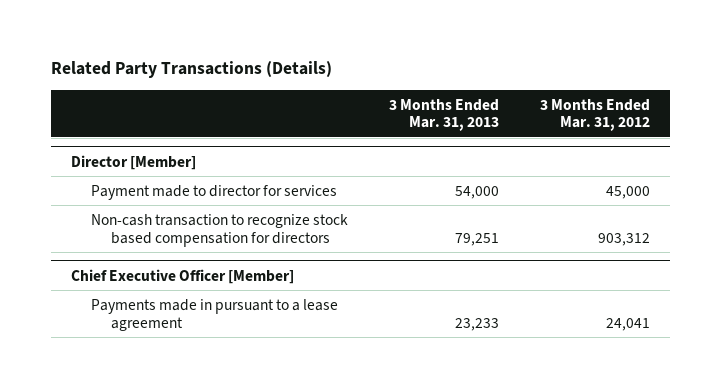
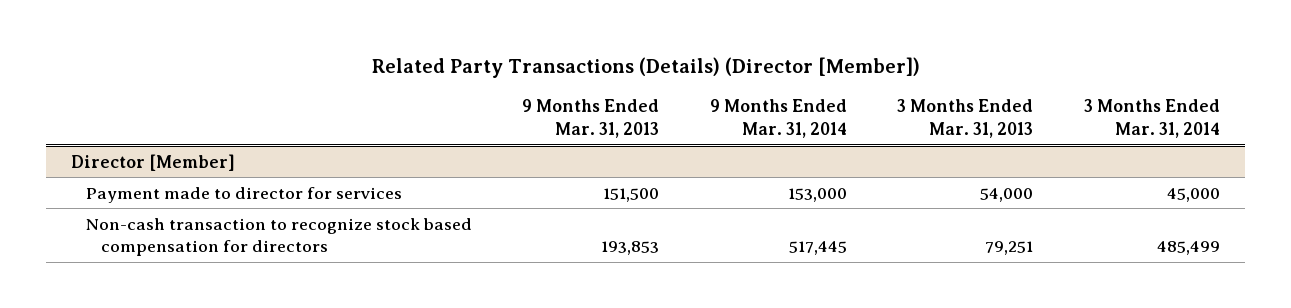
- Related Party Transactions (Details)
+ Related Party Transactions (Details) (Director [Member])
- | 3 Months Ended Mar. 31, 2013 | 3 Months Ended Mar. 31, 2012
+ | 9 Months Ended Mar. 31, 2013 | 9 Months Ended Mar. 31, 2014 | 3 Months Ended Mar. 31, 2013 | 3 Months Ended Mar. 31, 2014
- Chief Executive Officer [Member]
- Payments made in pursuant to a lease agreement | 23,233 | 24,041

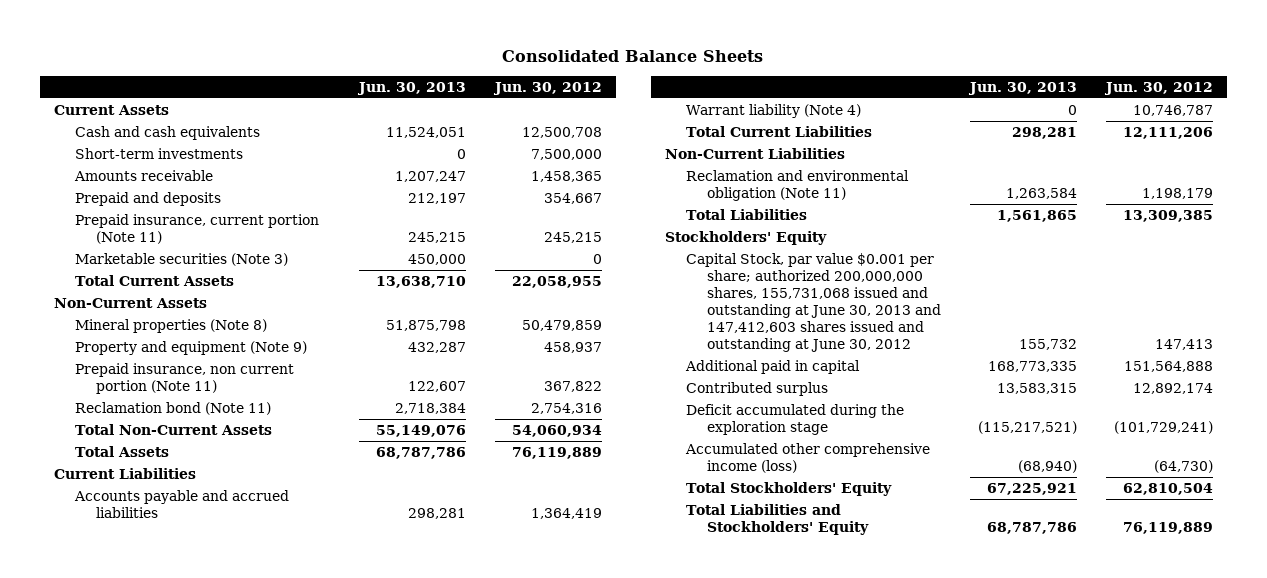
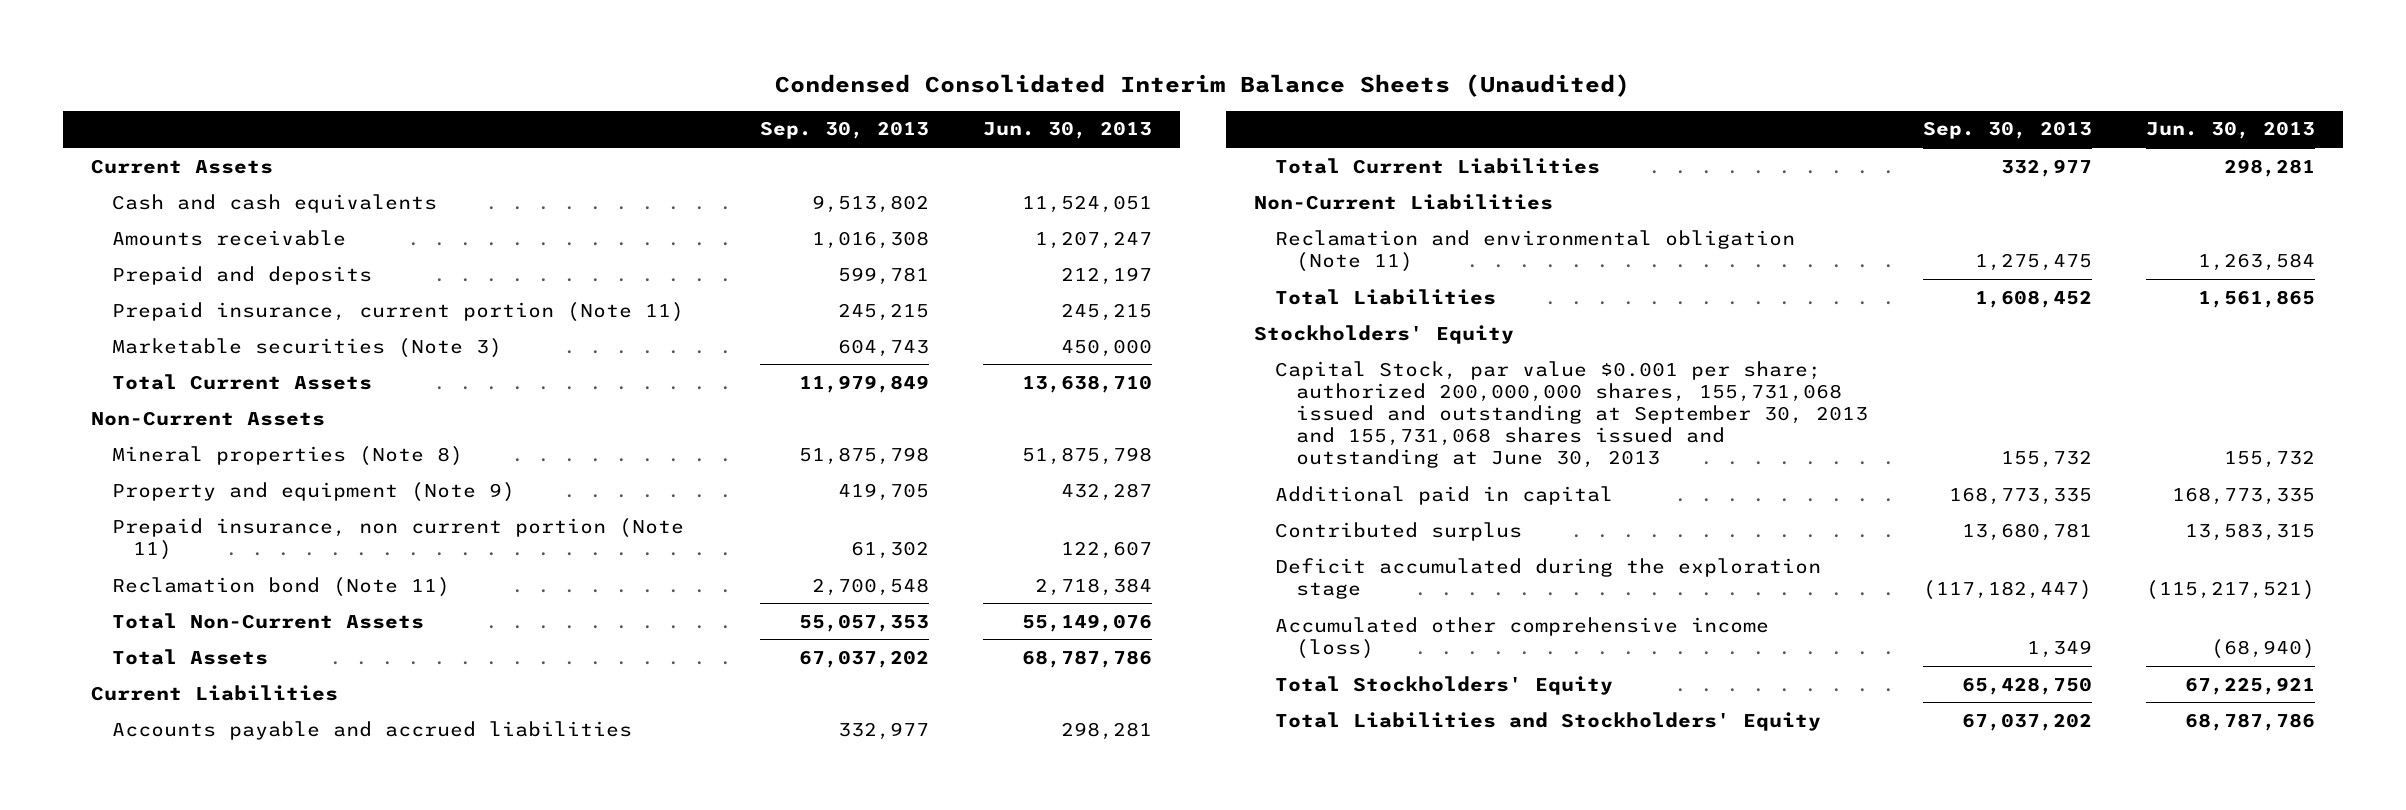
- Consolidated Balance Sheets
+ Condensed Consolidated Interim Balance Sheets (Unaudited)
- | Jun. 30, 2013 | Jun. 30, 2012
+ | Sep. 30, 2013 | Jun. 30, 2013
- Short-term investments | 0 | 7,500,000
- Warrant liability (Note 4) | 0 | 10,746,787
- Capital Stock, par value $0.001 per share; authorized 200,000,000 shares, 155,731,068 issued and outstanding at June 30, 2013 and 147,412,603 shares issued and outstanding at June 30, 2012 | 155,732 | 147,413
+ Capital Stock, par value $0.001 per share; authorized 200,000,000 shares, 155,731,068 issued and outstanding at September 30, 2013 and 155,731,068 shares issued and outstanding at June 30, 2013 | 155,732 | 155,732

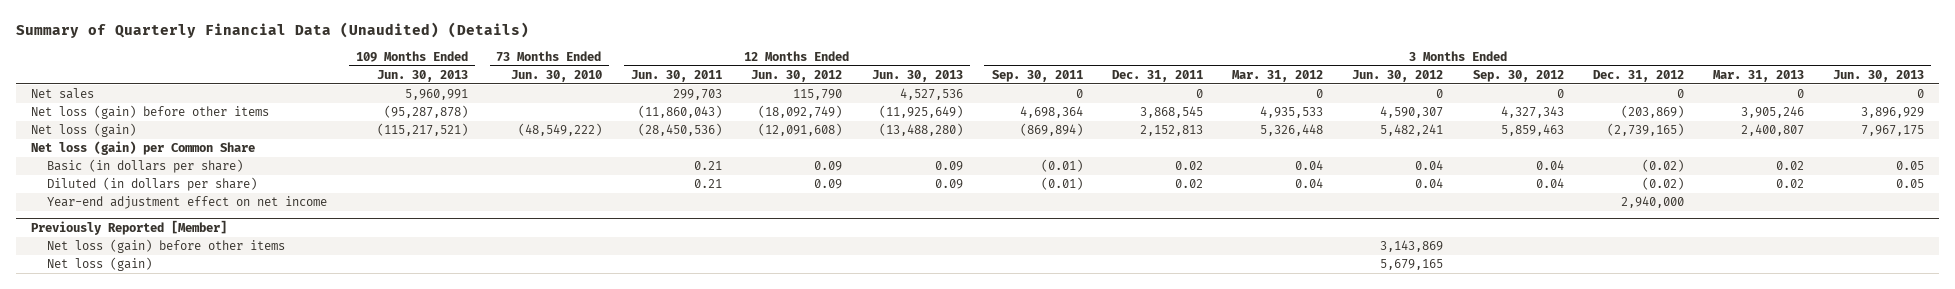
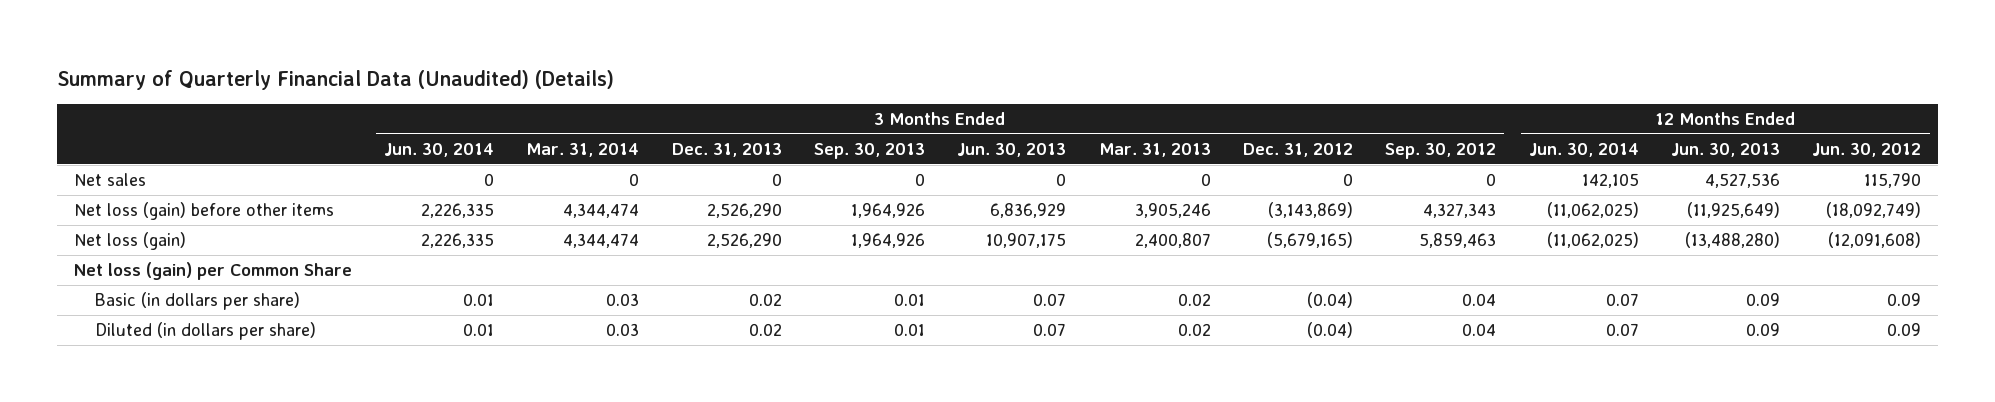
- | 109 Months Ended Jun. 30, 2013 | 73 Months Ended Jun. 30, 2010 | 12 Months Ended Jun. 30, 2011 | 12 Months Ended Jun. 30, 2012 | 12 Months Ended Jun. 30, 2013 | 3 Months Ended Sep. 30, 2011 | 3 Months Ended Dec. 31, 2011 | 3 Months Ended Mar. 31, 2012 | 3 Months Ended Jun. 30, 2012 | 3 Months Ended Sep. 30, 2012 | 3 Months Ended Dec. 31, 2012 | 3 Months Ended Mar. 31, 2013 | 3 Months Ended Jun. 30, 2013
+ | 3 Months Ended Jun. 30, 2014 | 3 Months Ended Mar. 31, 2014 | 3 Months Ended Dec. 31, 2013 | 3 Months Ended Sep. 30, 2013 | 3 Months Ended Jun. 30, 2013 | 3 Months Ended Mar. 31, 2013 | 3 Months Ended Dec. 31, 2012 | 3 Months Ended Sep. 30, 2012 | 12 Months Ended Jun. 30, 2014 | 12 Months Ended Jun. 30, 2013 | 12 Months Ended Jun. 30, 2012
- Net loss (gain) before other items | (95,287,878) | | (11,860,043) | (18,092,749) | (11,925,649) | 4,698,364 | 3,868,545 | 4,935,533 | 4,590,307 | 4,327,343 | (203,869) | 3,905,246 | 3,896,929
- Net loss (gain) | (115,217,521) | (48,549,222) | (28,450,536) | (12,091,608) | (13,488,280) | (869,894) | 2,152,813 | 5,326,448 | 5,482,241 | 5,859,463 | (2,739,165) | 2,400,807 | 7,967,175
+ Net loss (gain) before other items | 2,226,335 | 4,344,474 | 2,526,290 | 1,964,926 | 6,836,929 | 3,905,246 | (3,143,869) | 4,327,343 | (11,062,025) | (11,925,649) | (18,092,749)
+ Net loss (gain) | 2,226,335 | 4,344,474 | 2,526,290 | 1,964,926 | 10,907,175 | 2,400,807 | (5,679,165) | 5,859,463 | (11,062,025) | (13,488,280) | (12,091,608)
- Basic (in dollars per share) | | | 0.21 | 0.09 | 0.09 | (0.01) | 0.02 | 0.04 | 0.04 | 0.04 | (0.02) | 0.02 | 0.05
- Diluted (in dollars per share) | | | 0.21 | 0.09 | 0.09 | (0.01) | 0.02 | 0.04 | 0.04 | 0.04 | (0.02) | 0.02 | 0.05
- Year-end adjustment effect on net income | | | | | | | | | | | 2,940,000 | |
- Previously Reported [Member]
- Net loss (gain) before other items | | | | | | | | | 3,143,869 | | | |
- Net loss (gain) | | | | | | | | | 5,679,165 | | | |
+ Basic (in dollars per share) | 0.01 | 0.03 | 0.02 | 0.01 | 0.07 | 0.02 | (0.04) | 0.04 | 0.07 | 0.09 | 0.09
+ Diluted (in dollars per share) | 0.01 | 0.03 | 0.02 | 0.01 | 0.07 | 0.02 | (0.04) | 0.04 | 0.07 | 0.09 | 0.09

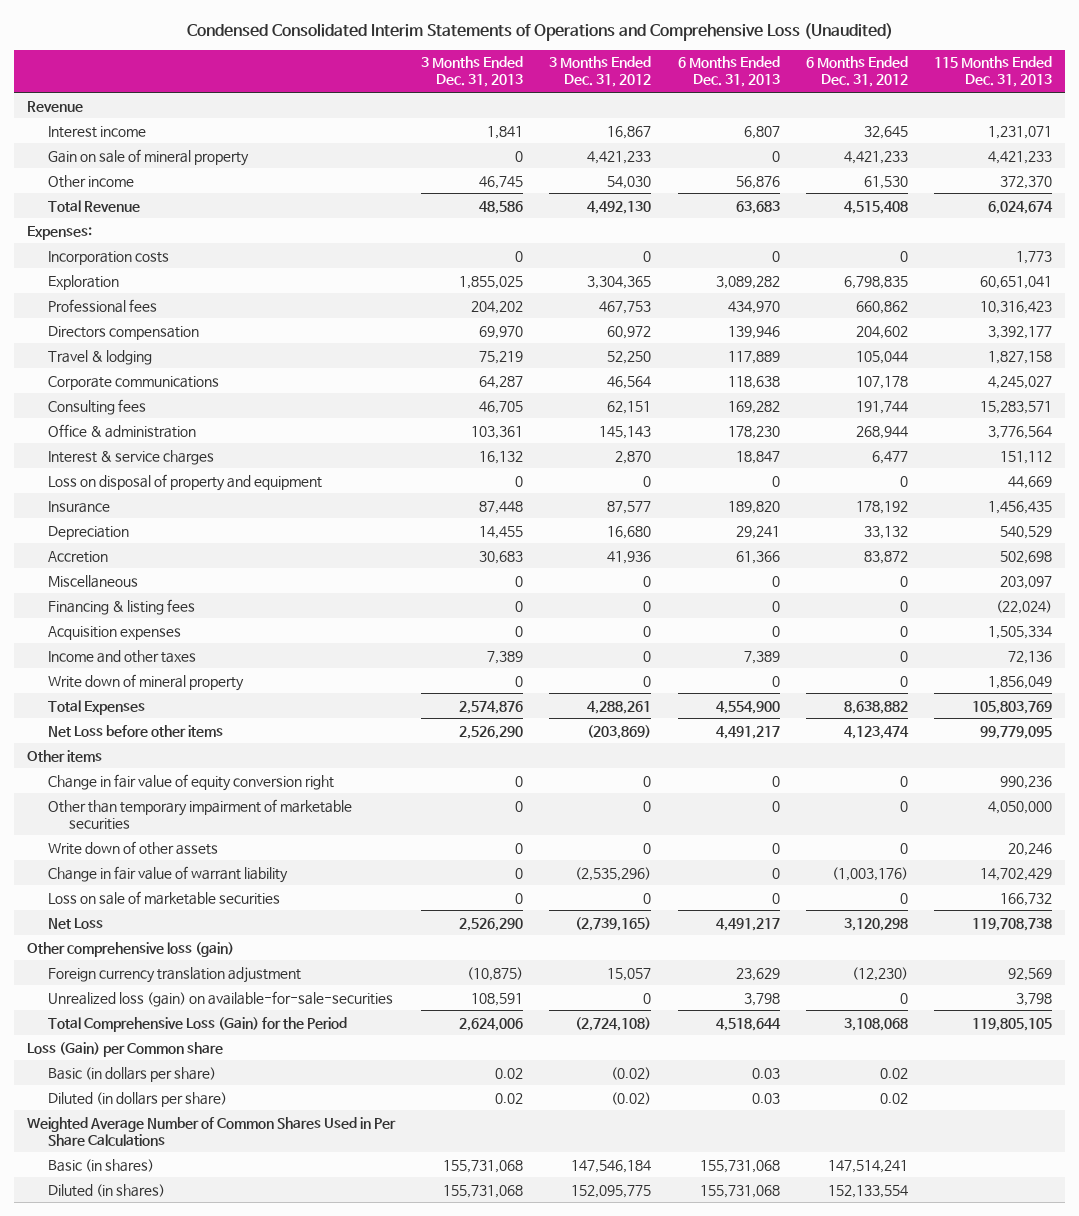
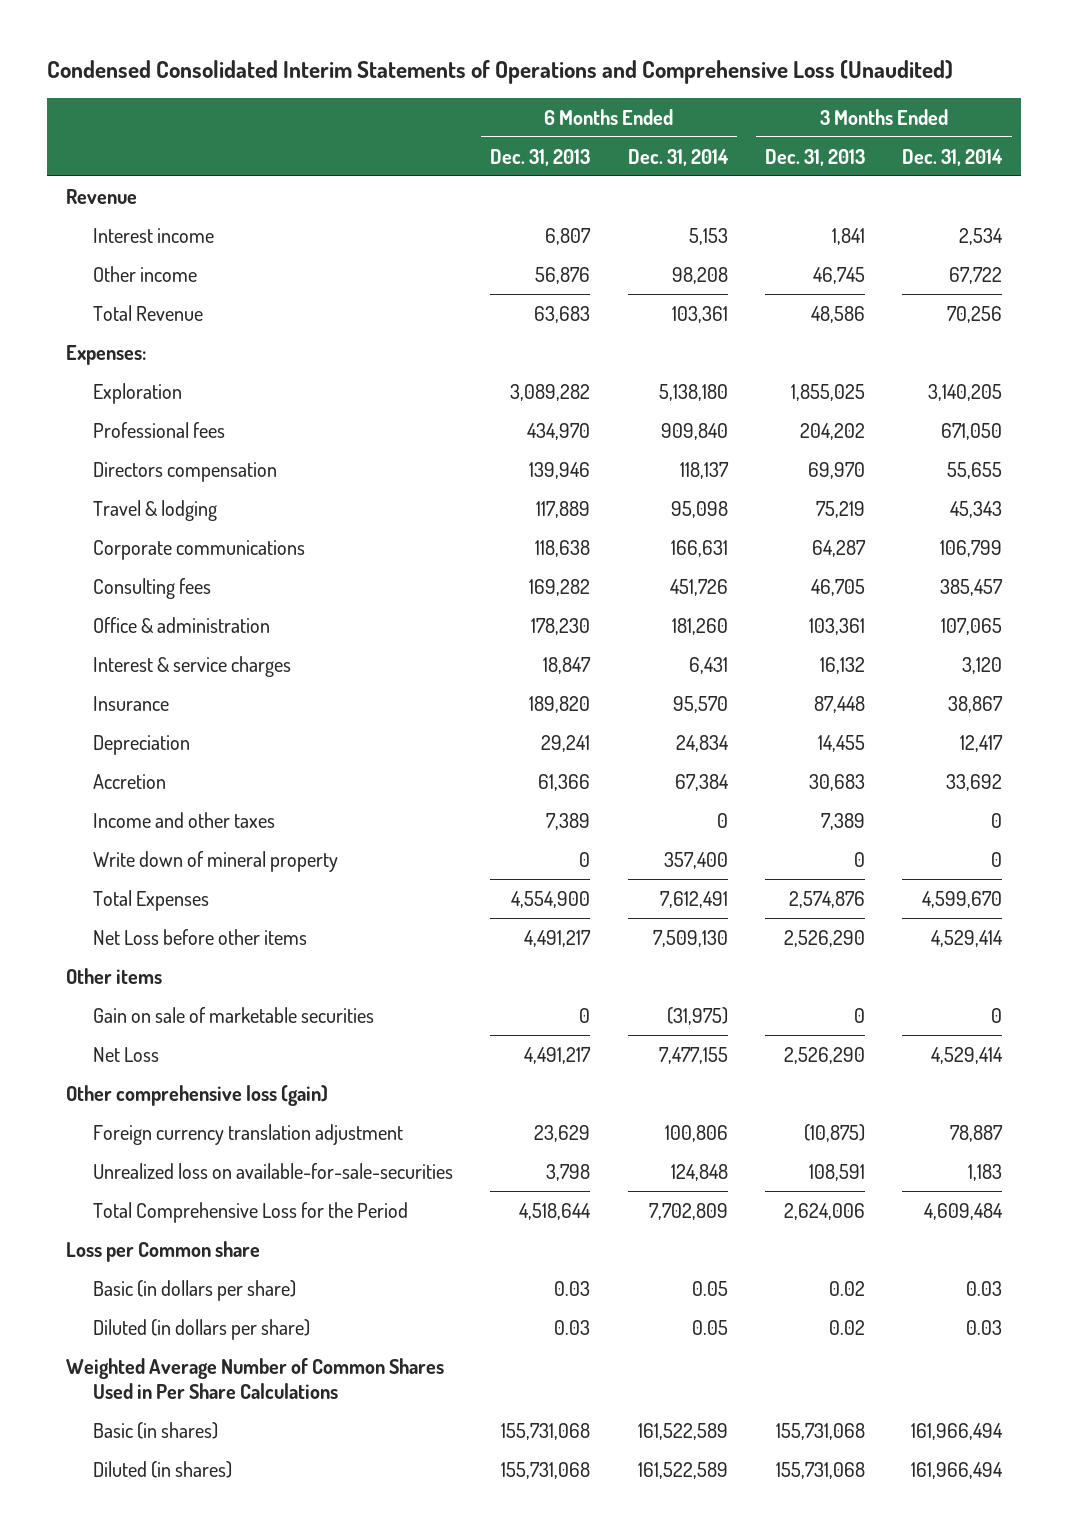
- | 3 Months Ended Dec. 31, 2013 | 3 Months Ended Dec. 31, 2012 | 6 Months Ended Dec. 31, 2013 | 6 Months Ended Dec. 31, 2012 | 115 Months Ended Dec. 31, 2013
+ | 6 Months Ended Dec. 31, 2013 | 6 Months Ended Dec. 31, 2014 | 3 Months Ended Dec. 31, 2013 | 3 Months Ended Dec. 31, 2014
- Gain on sale of mineral property | 0 | 4,421,233 | 0 | 4,421,233 | 4,421,233
- Incorporation costs | 0 | 0 | 0 | 0 | 1,773
- Loss on disposal of property and equipment | 0 | 0 | 0 | 0 | 44,669
- Miscellaneous | 0 | 0 | 0 | 0 | 203,097
- Financing & listing fees | 0 | 0 | 0 | 0 | (22,024)
- Acquisition expenses | 0 | 0 | 0 | 0 | 1,505,334
- Change in fair value of equity conversion right | 0 | 0 | 0 | 0 | 990,236
- Other than temporary impairment of marketable securities | 0 | 0 | 0 | 0 | 4,050,000
- Write down of other assets | 0 | 0 | 0 | 0 | 20,246
- Change in fair value of warrant liability | 0 | (2,535,296) | 0 | (1,003,176) | 14,702,429
- Loss on sale of marketable securities | 0 | 0 | 0 | 0 | 166,732
+ Gain on sale of marketable securities | 0 | (31,975) | 0 | 0
- Unrealized loss (gain) on available-for-sale-securities | 108,591 | 0 | 3,798 | 0 | 3,798
- Total Comprehensive Loss (Gain) for the Period | 2,624,006 | (2,724,108) | 4,518,644 | 3,108,068 | 119,805,105
- Loss (Gain) per Common share
+ Unrealized loss on available-for-sale-securities | 3,798 | 124,848 | 108,591 | 1,183
+ Total Comprehensive Loss for the Period | 4,518,644 | 7,702,809 | 2,624,006 | 4,609,484
+ Loss per Common share

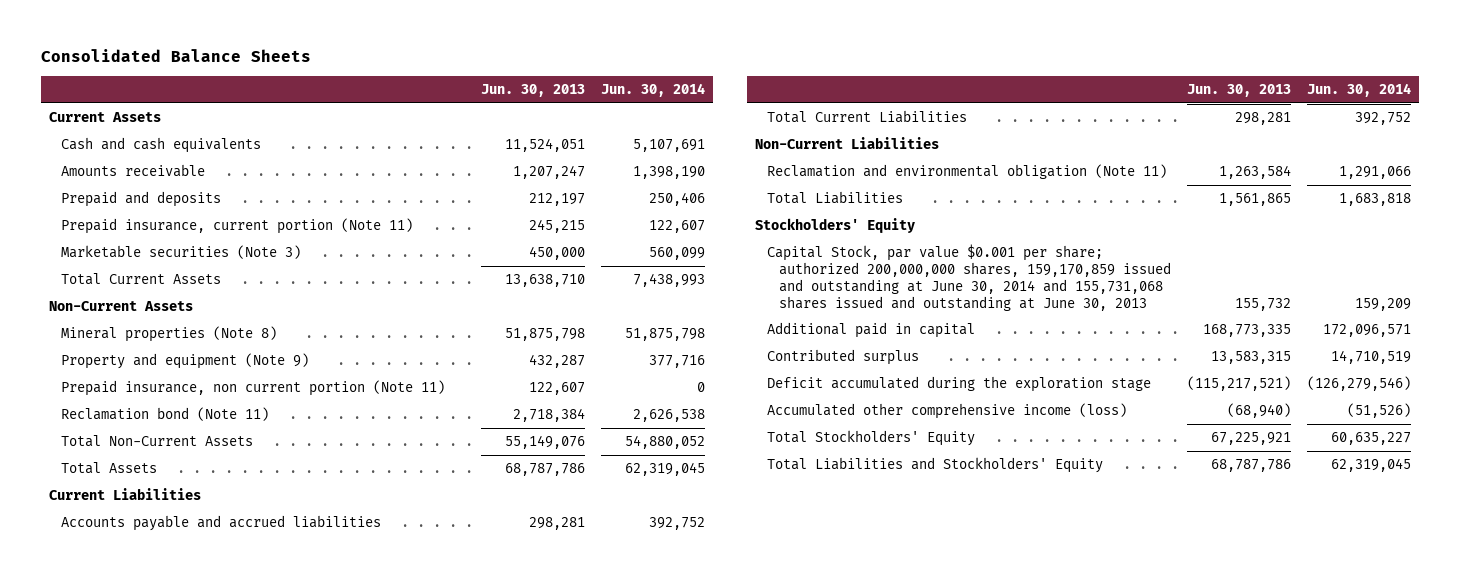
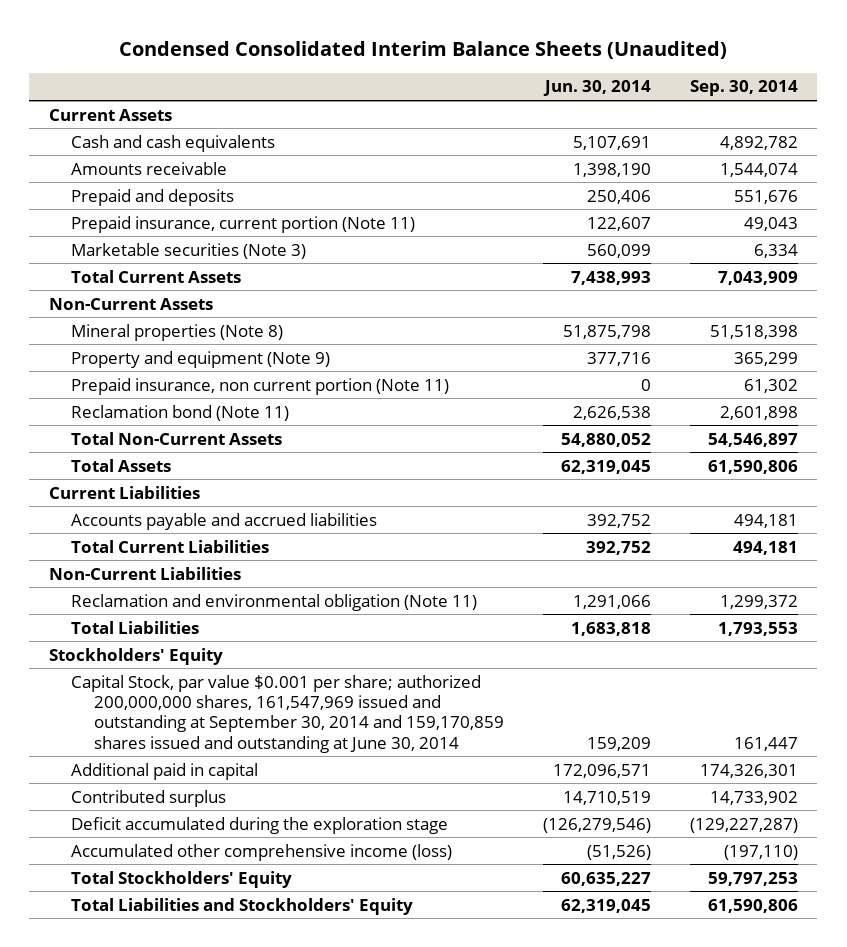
- Consolidated Balance Sheets
+ Condensed Consolidated Interim Balance Sheets (Unaudited)
- | Jun. 30, 2013 | Jun. 30, 2014
+ | Jun. 30, 2014 | Sep. 30, 2014
- Capital Stock, par value $0.001 per share; authorized 200,000,000 shares, 159,170,859 issued and outstanding at June 30, 2014 and 155,731,068 shares issued and outstanding at June 30, 2013 | 155,732 | 159,209
+ Capital Stock, par value $0.001 per share; authorized 200,000,000 shares, 161,547,969 issued and outstanding at September 30, 2014 and 159,170,859 shares issued and outstanding at June 30, 2014 | 159,209 | 161,447

